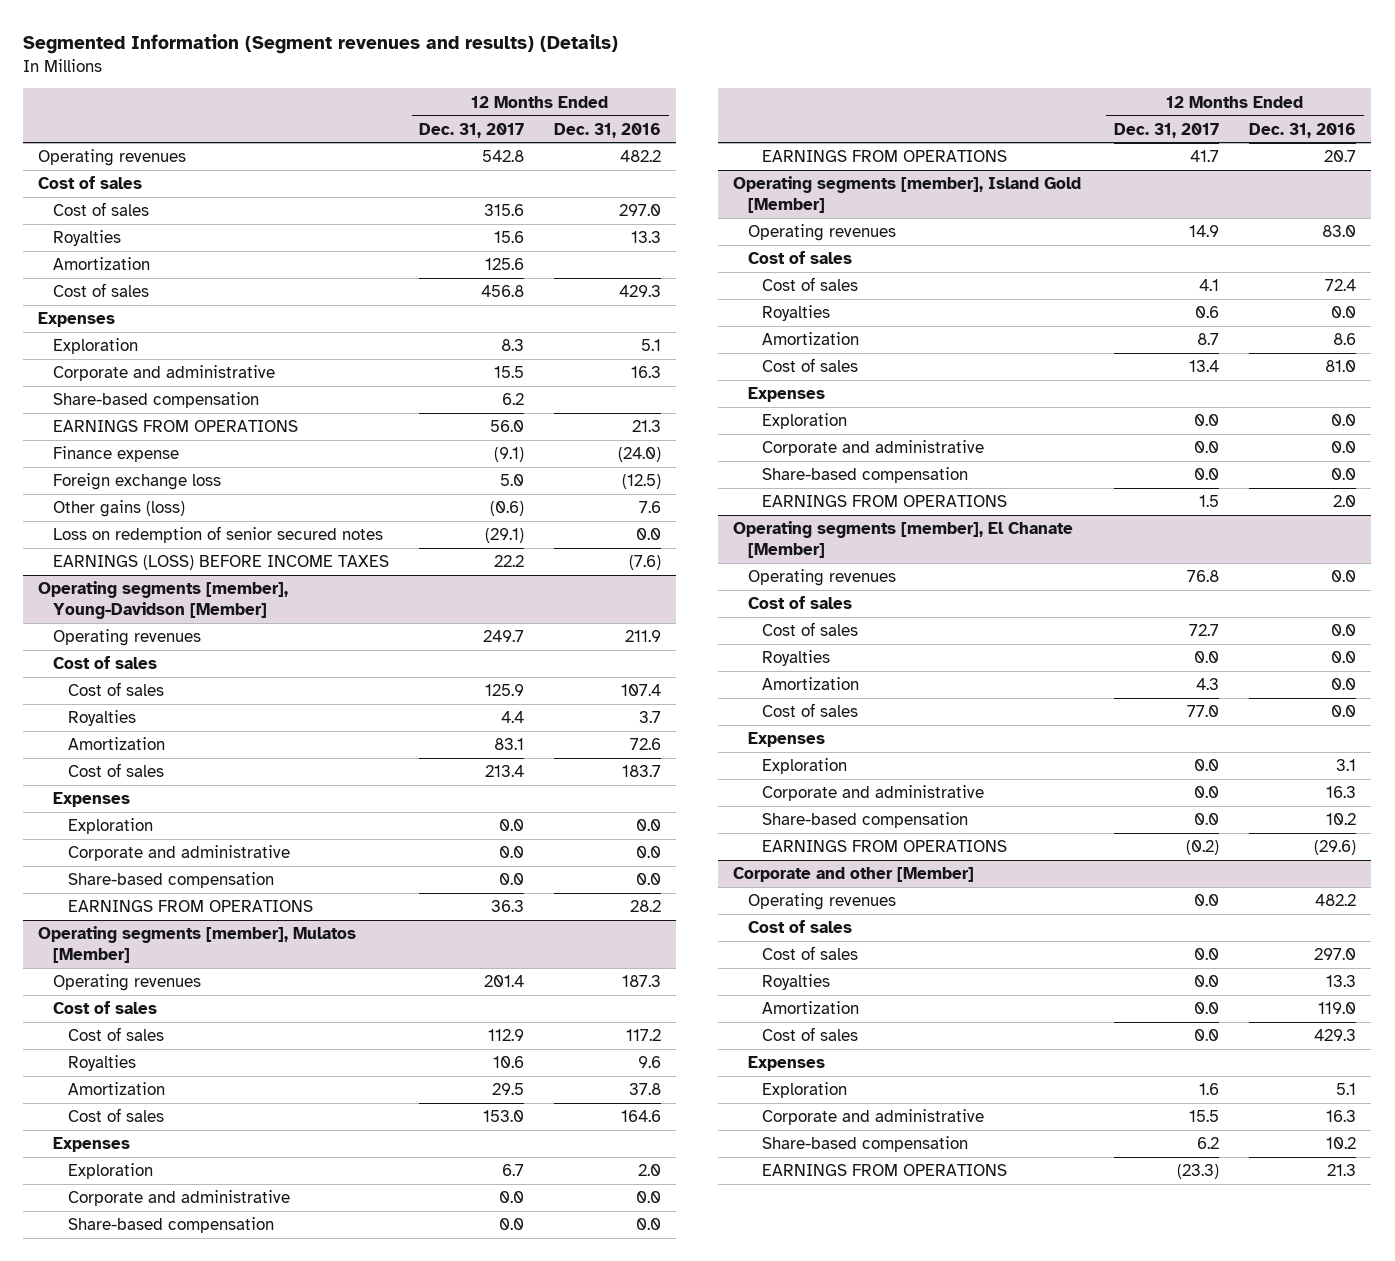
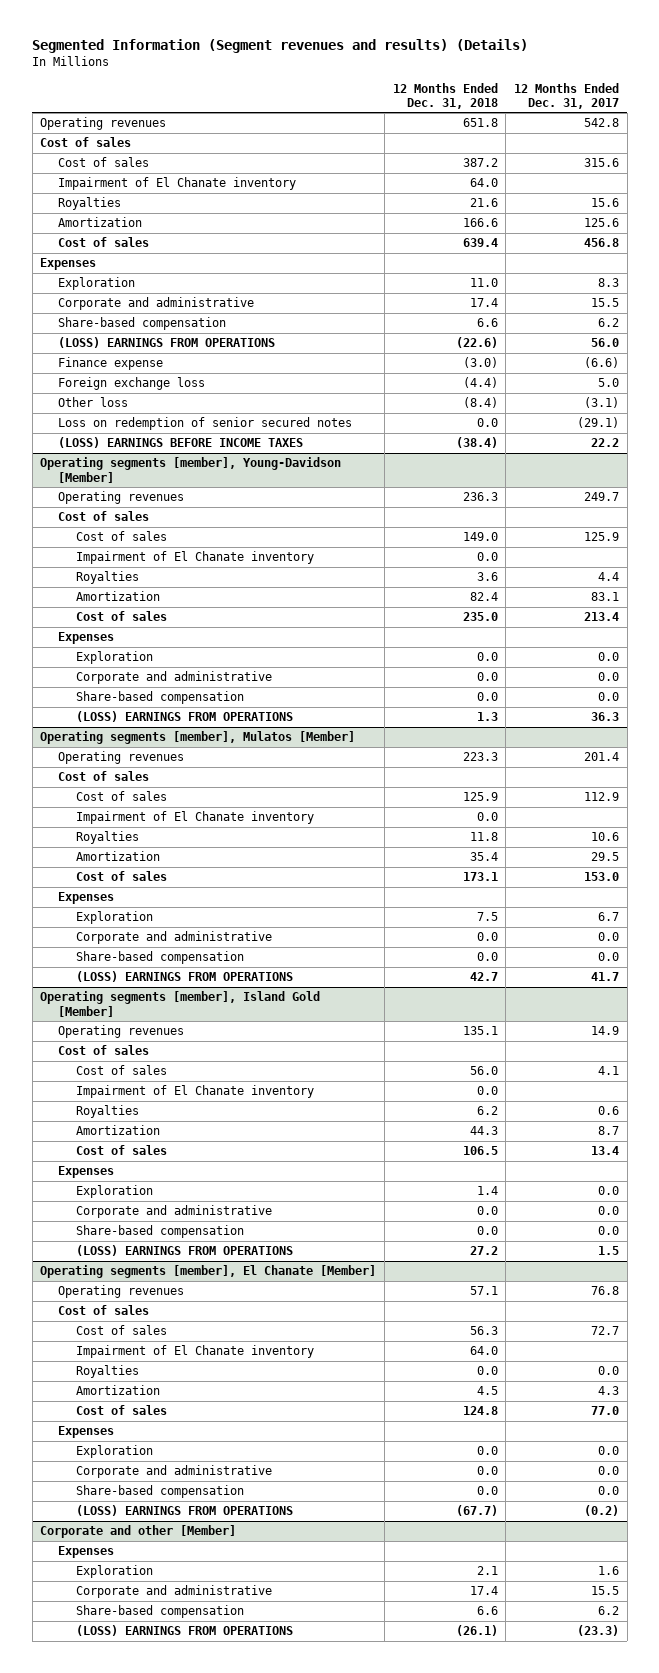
- | 12 Months Ended Dec. 31, 2017 | 12 Months Ended Dec. 31, 2016
+ | 12 Months Ended Dec. 31, 2018 | 12 Months Ended Dec. 31, 2017
+ Impairment of El Chanate inventory | 64.0 |
- EARNINGS FROM OPERATIONS | 56.0 | 21.3
- Finance expense | (9.1) | (24.0)
+ (LOSS) EARNINGS FROM OPERATIONS | (22.6) | 56.0
+ Finance expense | (3.0) | (6.6)
- Other gains (loss) | (0.6) | 7.6
+ Other loss | (8.4) | (3.1)
- EARNINGS (LOSS) BEFORE INCOME TAXES | 22.2 | (7.6)
+ (LOSS) EARNINGS BEFORE INCOME TAXES | (38.4) | 22.2
@ Operating segments [member], Young-Davidson [Member]
+ Impairment of El Chanate inventory | 0.0 |
- EARNINGS FROM OPERATIONS | 36.3 | 28.2
+ (LOSS) EARNINGS FROM OPERATIONS | 1.3 | 36.3
@ Operating segments [member], Mulatos [Member]
+ Impairment of El Chanate inventory | 0.0 |
- EARNINGS FROM OPERATIONS | 41.7 | 20.7
+ (LOSS) EARNINGS FROM OPERATIONS | 42.7 | 41.7
@ Operating segments [member], Island Gold [Member]
+ Impairment of El Chanate inventory | 0.0 |
- EARNINGS FROM OPERATIONS | 1.5 | 2.0
+ (LOSS) EARNINGS FROM OPERATIONS | 27.2 | 1.5
@ Operating segments [member], El Chanate [Member]
+ Impairment of El Chanate inventory | 64.0 |
- EARNINGS FROM OPERATIONS | (0.2) | (29.6)
+ (LOSS) EARNINGS FROM OPERATIONS | (67.7) | (0.2)
@ Corporate and other [Member]
- Operating revenues | 0.0 | 482.2
- Cost of sales
- Cost of sales | 0.0 | 297.0
- Royalties | 0.0 | 13.3
- Amortization | 0.0 | 119.0
- Cost of sales | 0.0 | 429.3
- EARNINGS FROM OPERATIONS | (23.3) | 21.3
+ (LOSS) EARNINGS FROM OPERATIONS | (26.1) | (23.3)

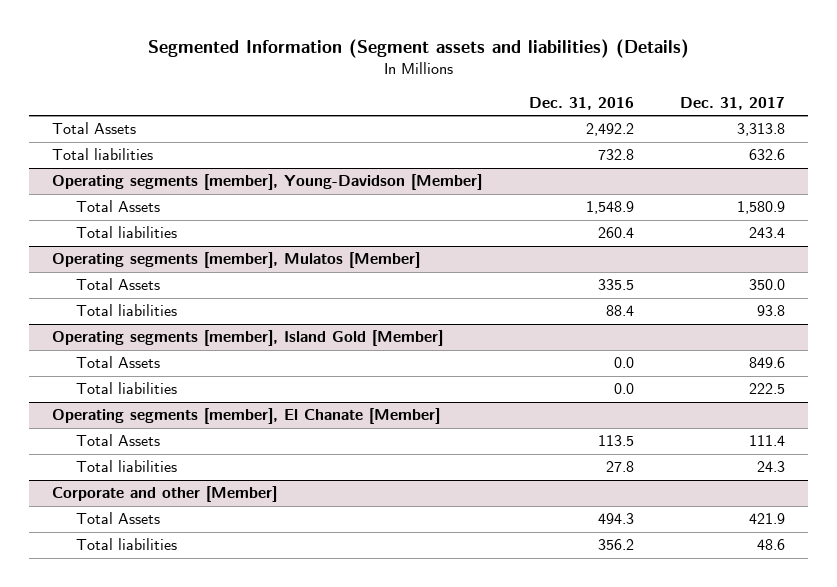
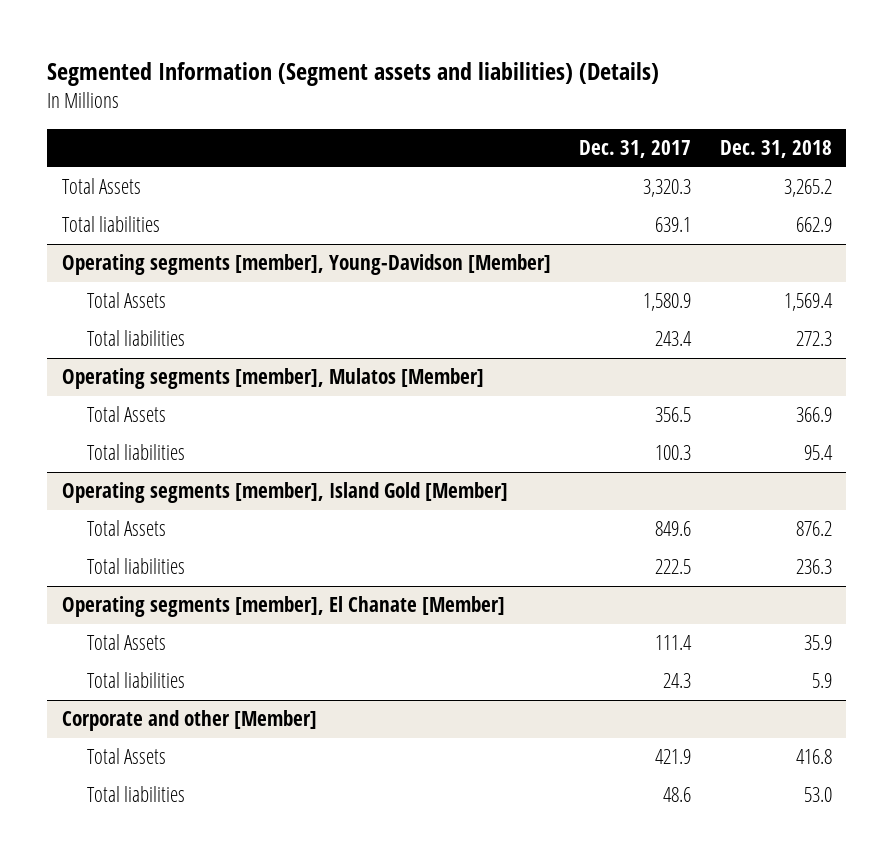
- | Dec. 31, 2016 | Dec. 31, 2017
+ | Dec. 31, 2017 | Dec. 31, 2018
- Total Assets | 2,492.2 | 3,313.8
- Total liabilities | 732.8 | 632.6
+ Total Assets | 3,320.3 | 3,265.2
+ Total liabilities | 639.1 | 662.9
@ Operating segments [member], Mulatos [Member]
- Total Assets | 335.5 | 350.0
- Total liabilities | 88.4 | 93.8
+ Total Assets | 356.5 | 366.9
+ Total liabilities | 100.3 | 95.4

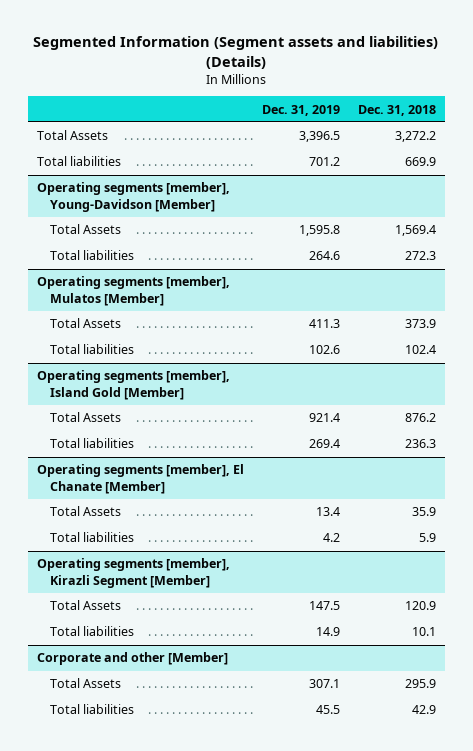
- | Dec. 31, 2017 | Dec. 31, 2018
+ | Dec. 31, 2019 | Dec. 31, 2018
- Total Assets | 3,320.3 | 3,265.2
- Total liabilities | 639.1 | 662.9
+ Total Assets | 3,396.5 | 3,272.2
+ Total liabilities | 701.2 | 669.9
@ Operating segments [member], Mulatos [Member]
- Total Assets | 356.5 | 366.9
- Total liabilities | 100.3 | 95.4
+ Total Assets | 411.3 | 373.9
+ Total liabilities | 102.6 | 102.4
+ Operating segments [member], Kirazli Segment [Member]
+ Total Assets | 147.5 | 120.9
+ Total liabilities | 14.9 | 10.1
@ Corporate and other [Member]
- Total Assets | 421.9 | 416.8
- Total liabilities | 48.6 | 53.0
+ Total Assets | 307.1 | 295.9
+ Total liabilities | 45.5 | 42.9

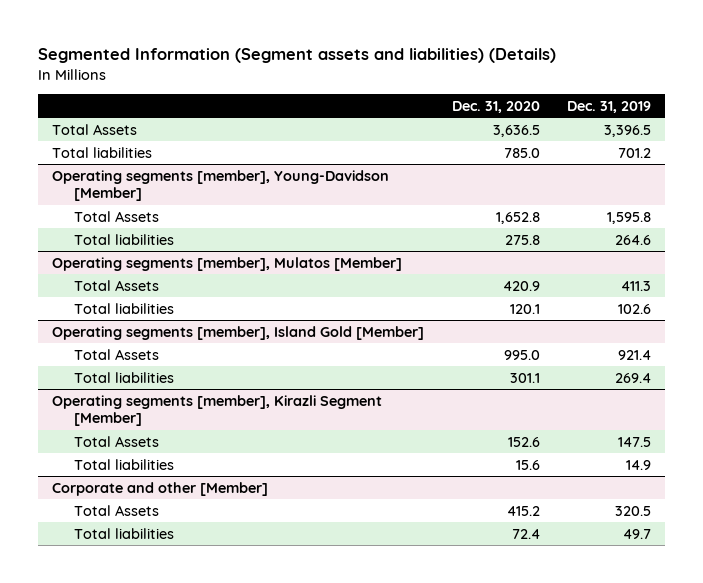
- | Dec. 31, 2019 | Dec. 31, 2018
+ | Dec. 31, 2020 | Dec. 31, 2019
- Operating segments [member], El Chanate [Member]
- Total Assets | 13.4 | 35.9
- Total liabilities | 4.2 | 5.9
@ Corporate and other [Member]
- Total Assets | 307.1 | 295.9
- Total liabilities | 45.5 | 42.9
+ Total Assets | 415.2 | 320.5
+ Total liabilities | 72.4 | 49.7

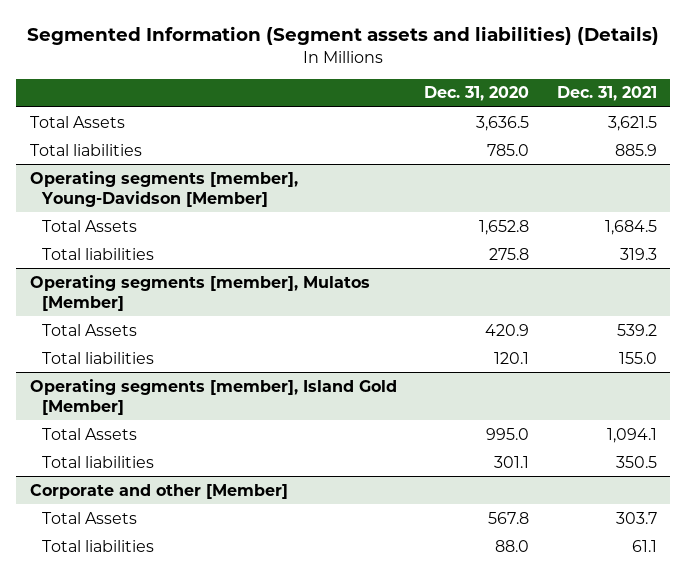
- | Dec. 31, 2020 | Dec. 31, 2019
+ | Dec. 31, 2020 | Dec. 31, 2021
- Operating segments [member], Kirazli Segment [Member]
- Total Assets | 152.6 | 147.5
- Total liabilities | 15.6 | 14.9
@ Corporate and other [Member]
- Total Assets | 415.2 | 320.5
- Total liabilities | 72.4 | 49.7
+ Total Assets | 567.8 | 303.7
+ Total liabilities | 88.0 | 61.1

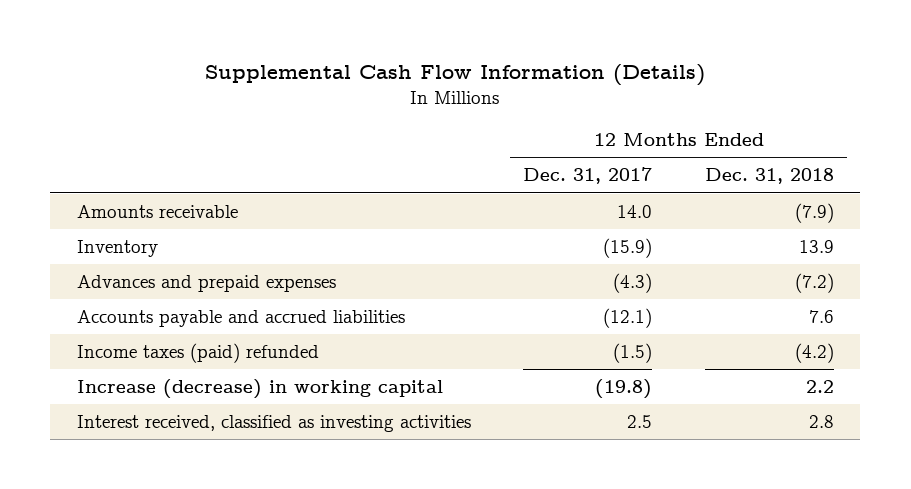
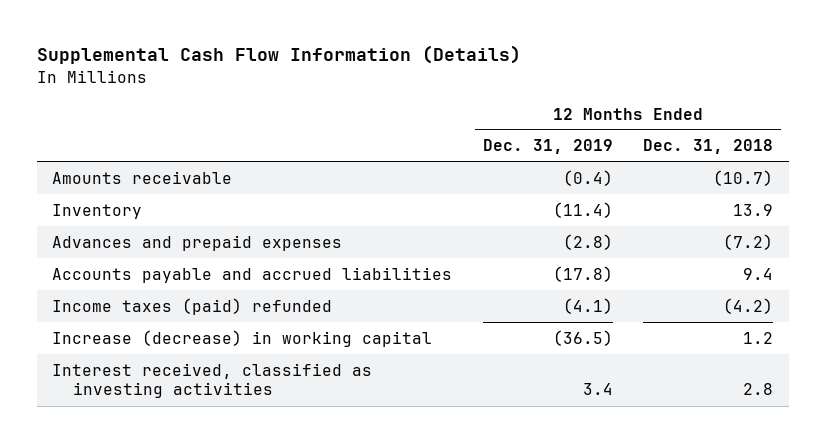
- | 12 Months Ended Dec. 31, 2017 | 12 Months Ended Dec. 31, 2018
+ | 12 Months Ended Dec. 31, 2019 | 12 Months Ended Dec. 31, 2018
- Amounts receivable | 14.0 | (7.9)
+ Amounts receivable | (0.4) | (10.7)
- Accounts payable and accrued liabilities | (12.1) | 7.6
+ Accounts payable and accrued liabilities | (17.8) | 9.4
- Increase (decrease) in working capital | (19.8) | 2.2
+ Increase (decrease) in working capital | (36.5) | 1.2

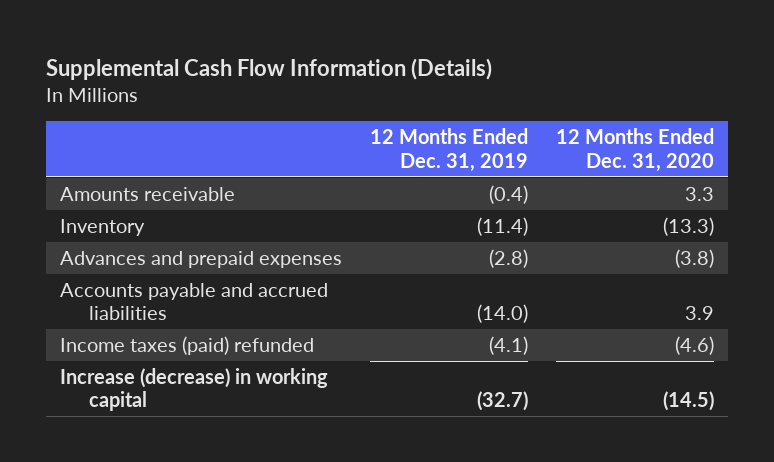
- | 12 Months Ended Dec. 31, 2019 | 12 Months Ended Dec. 31, 2018
+ | 12 Months Ended Dec. 31, 2019 | 12 Months Ended Dec. 31, 2020
- Accounts payable and accrued liabilities | (17.8) | 9.4
+ Accounts payable and accrued liabilities | (14.0) | 3.9
- Increase (decrease) in working capital | (36.5) | 1.2
- Interest received, classified as investing activities | 3.4 | 2.8
+ Increase (decrease) in working capital | (32.7) | (14.5)

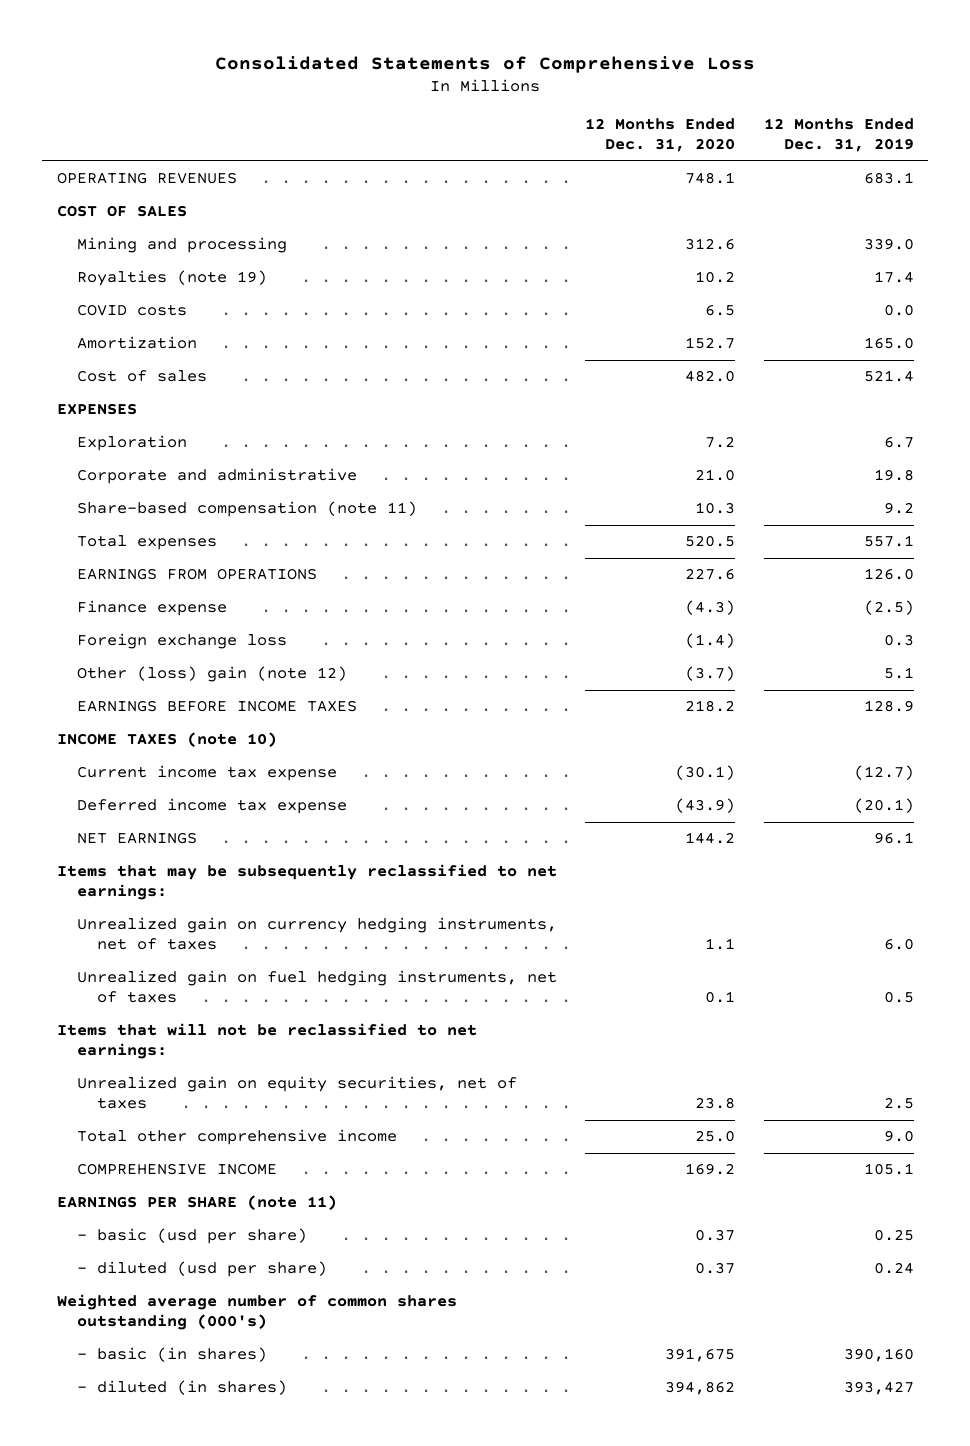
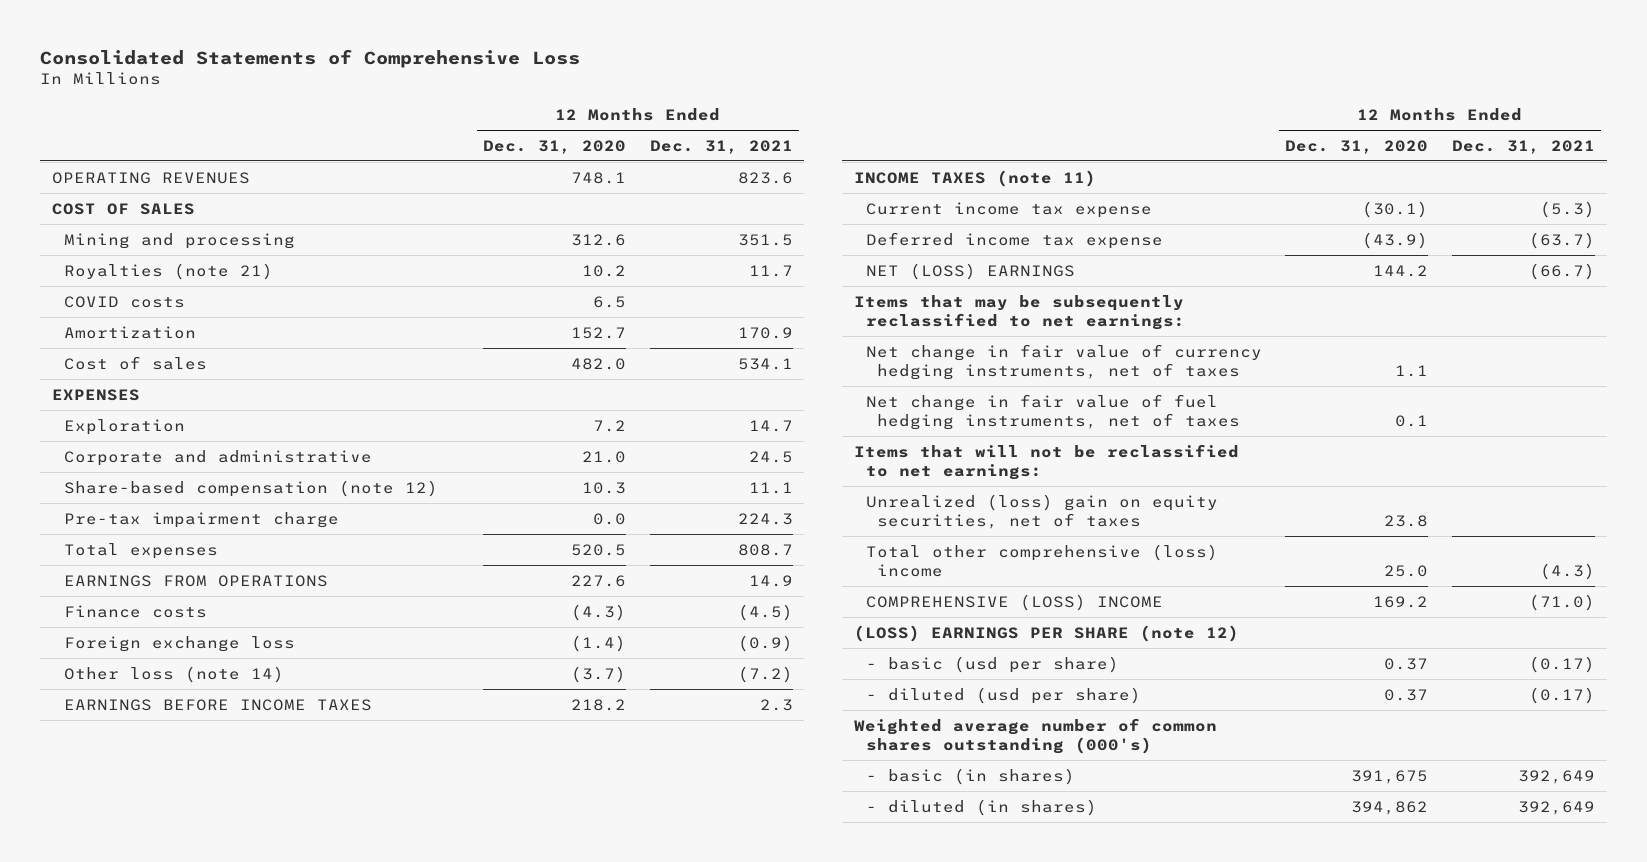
- | 12 Months Ended Dec. 31, 2020 | 12 Months Ended Dec. 31, 2019
+ | 12 Months Ended Dec. 31, 2020 | 12 Months Ended Dec. 31, 2021
- Royalties (note 19) | 10.2 | 17.4
+ Royalties (note 21) | 10.2 | 11.7
- Share-based compensation (note 11) | 10.3 | 9.2
+ Share-based compensation (note 12) | 10.3 | 11.1
+ Pre-tax impairment charge | 0.0 | 224.3
- Finance expense | (4.3) | (2.5)
+ Finance costs | (4.3) | (4.5)
- Other (loss) gain (note 12) | (3.7) | 5.1
+ Other loss (note 14) | (3.7) | (7.2)
- INCOME TAXES (note 10)
+ INCOME TAXES (note 11)
- NET EARNINGS | 144.2 | 96.1
+ NET (LOSS) EARNINGS | 144.2 | (66.7)
- Unrealized gain on currency hedging instruments, net of taxes | 1.1 | 6.0
- Unrealized gain on fuel hedging instruments, net of taxes | 0.1 | 0.5
+ Net change in fair value of currency hedging instruments, net of taxes | 1.1 |
+ Net change in fair value of fuel hedging instruments, net of taxes | 0.1 |
- Unrealized gain on equity securities, net of taxes | 23.8 | 2.5
- Total other comprehensive income | 25.0 | 9.0
- COMPREHENSIVE INCOME | 169.2 | 105.1
- EARNINGS PER SHARE (note 11)
+ Unrealized (loss) gain on equity securities, net of taxes | 23.8 |
+ Total other comprehensive (loss) income | 25.0 | (4.3)
+ COMPREHENSIVE (LOSS) INCOME | 169.2 | (71.0)
+ (LOSS) EARNINGS PER SHARE (note 12)

